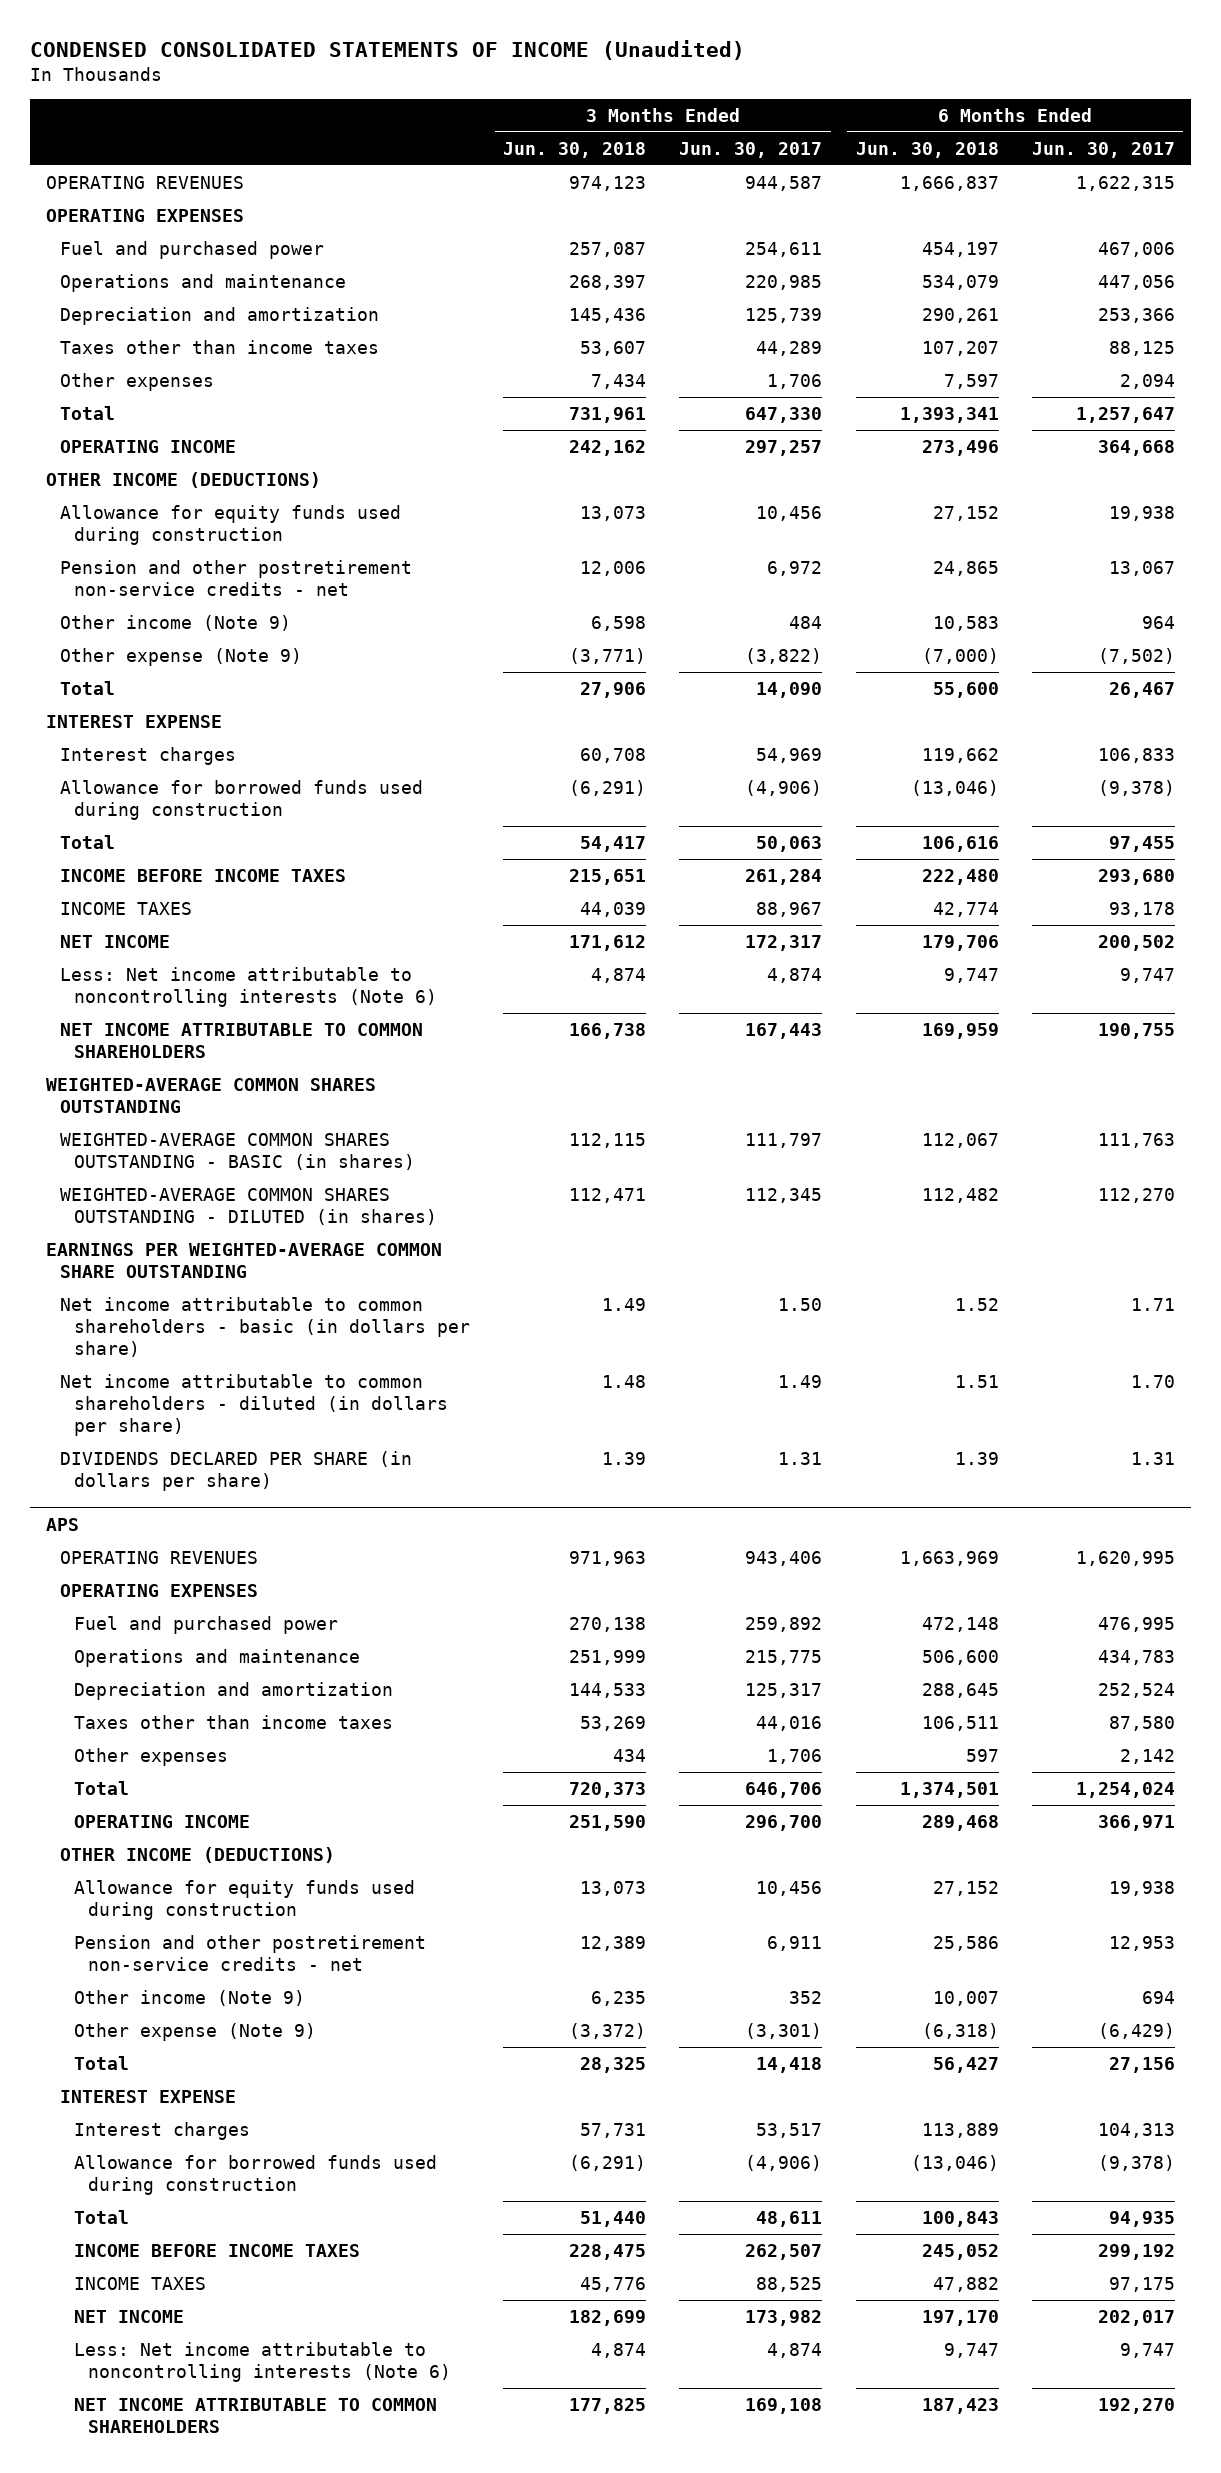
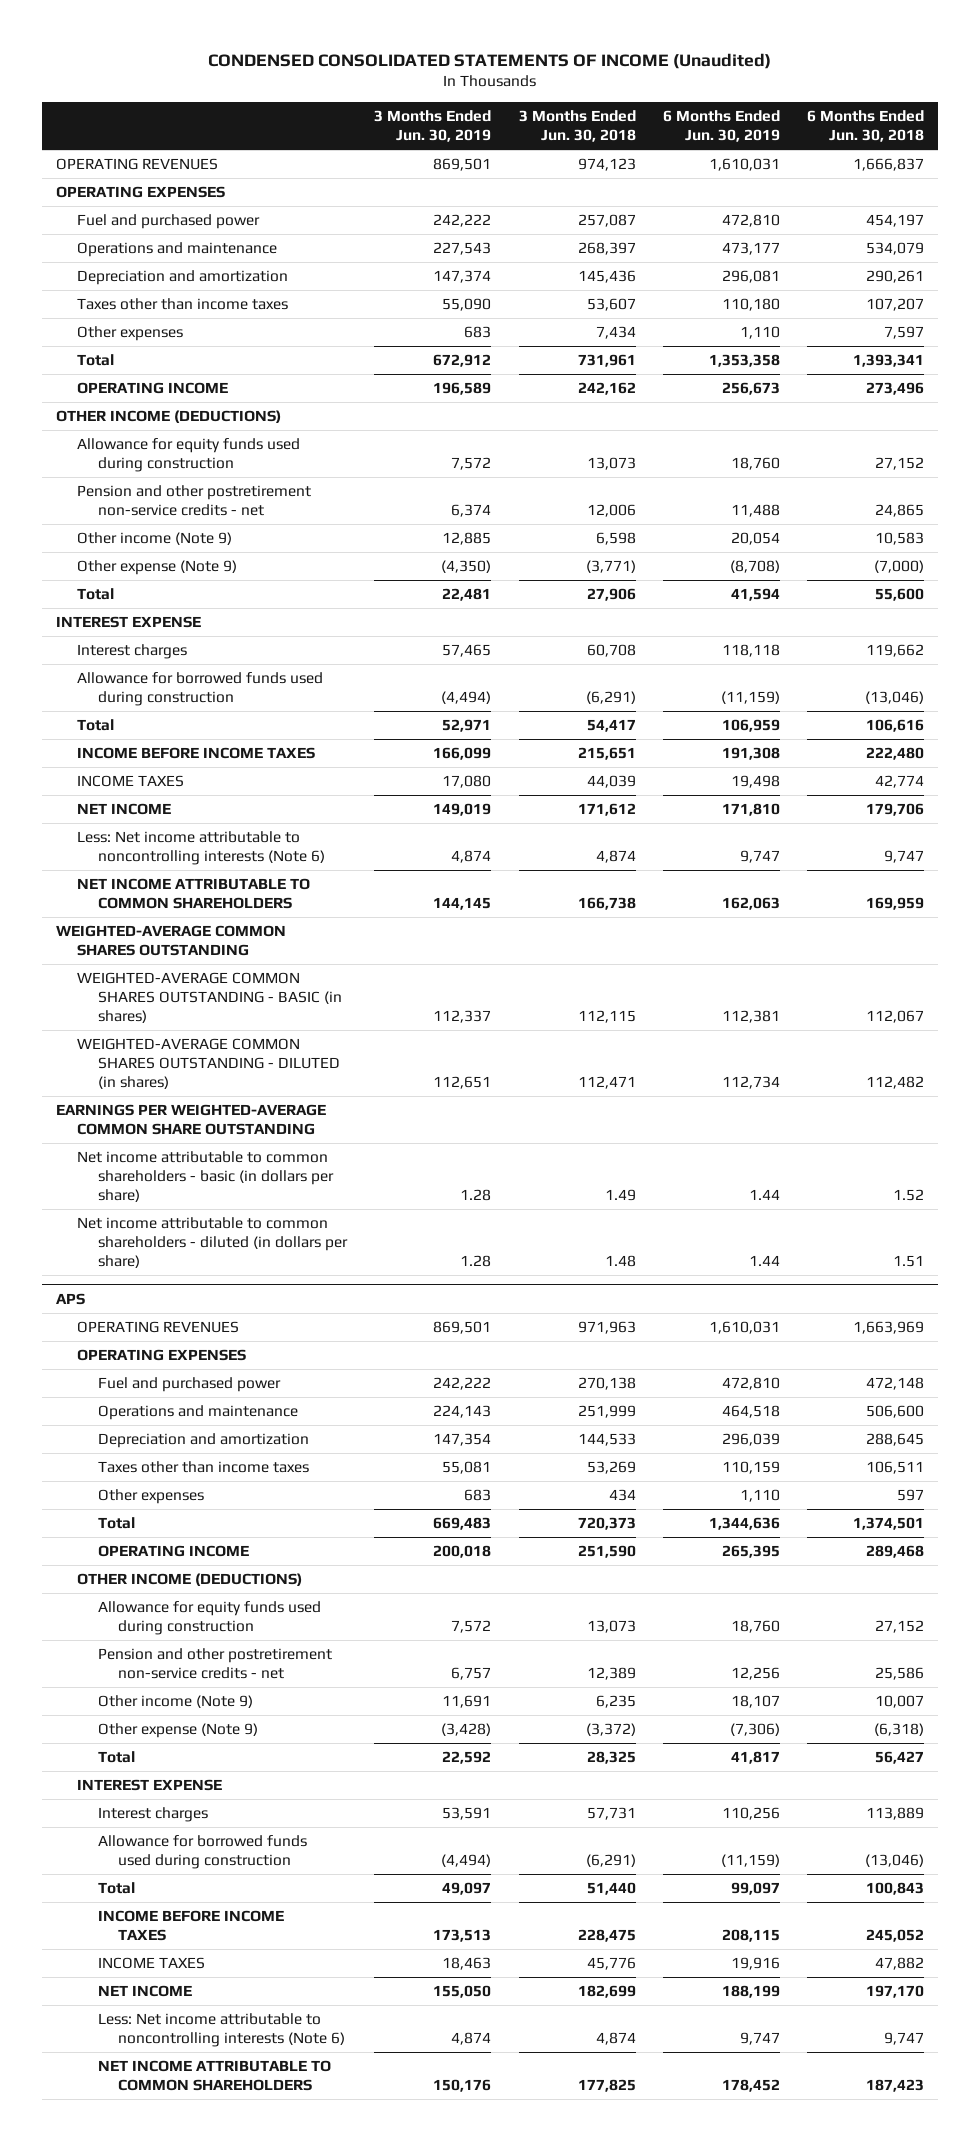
- | 3 Months Ended Jun. 30, 2018 | 3 Months Ended Jun. 30, 2017 | 6 Months Ended Jun. 30, 2018 | 6 Months Ended Jun. 30, 2017
+ | 3 Months Ended Jun. 30, 2019 | 3 Months Ended Jun. 30, 2018 | 6 Months Ended Jun. 30, 2019 | 6 Months Ended Jun. 30, 2018
- DIVIDENDS DECLARED PER SHARE (in dollars per share) | 1.39 | 1.31 | 1.39 | 1.31

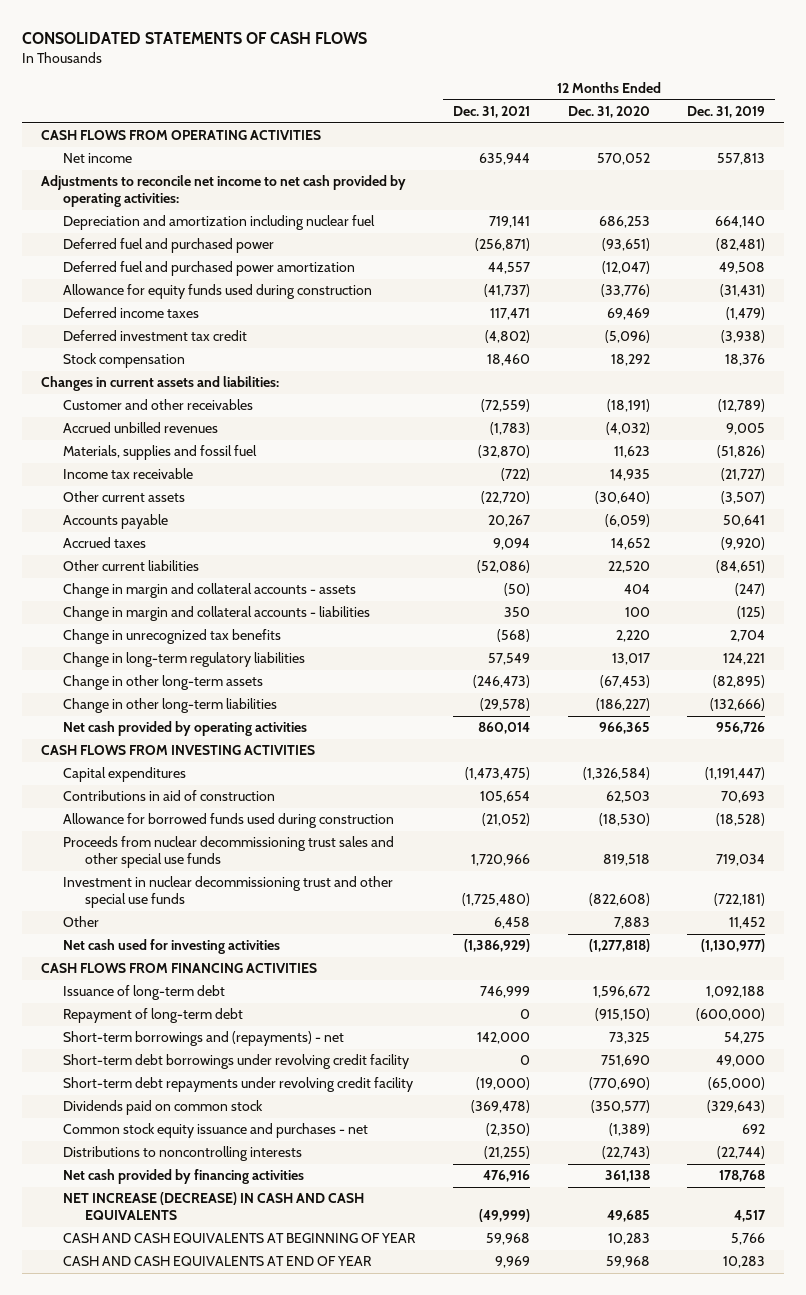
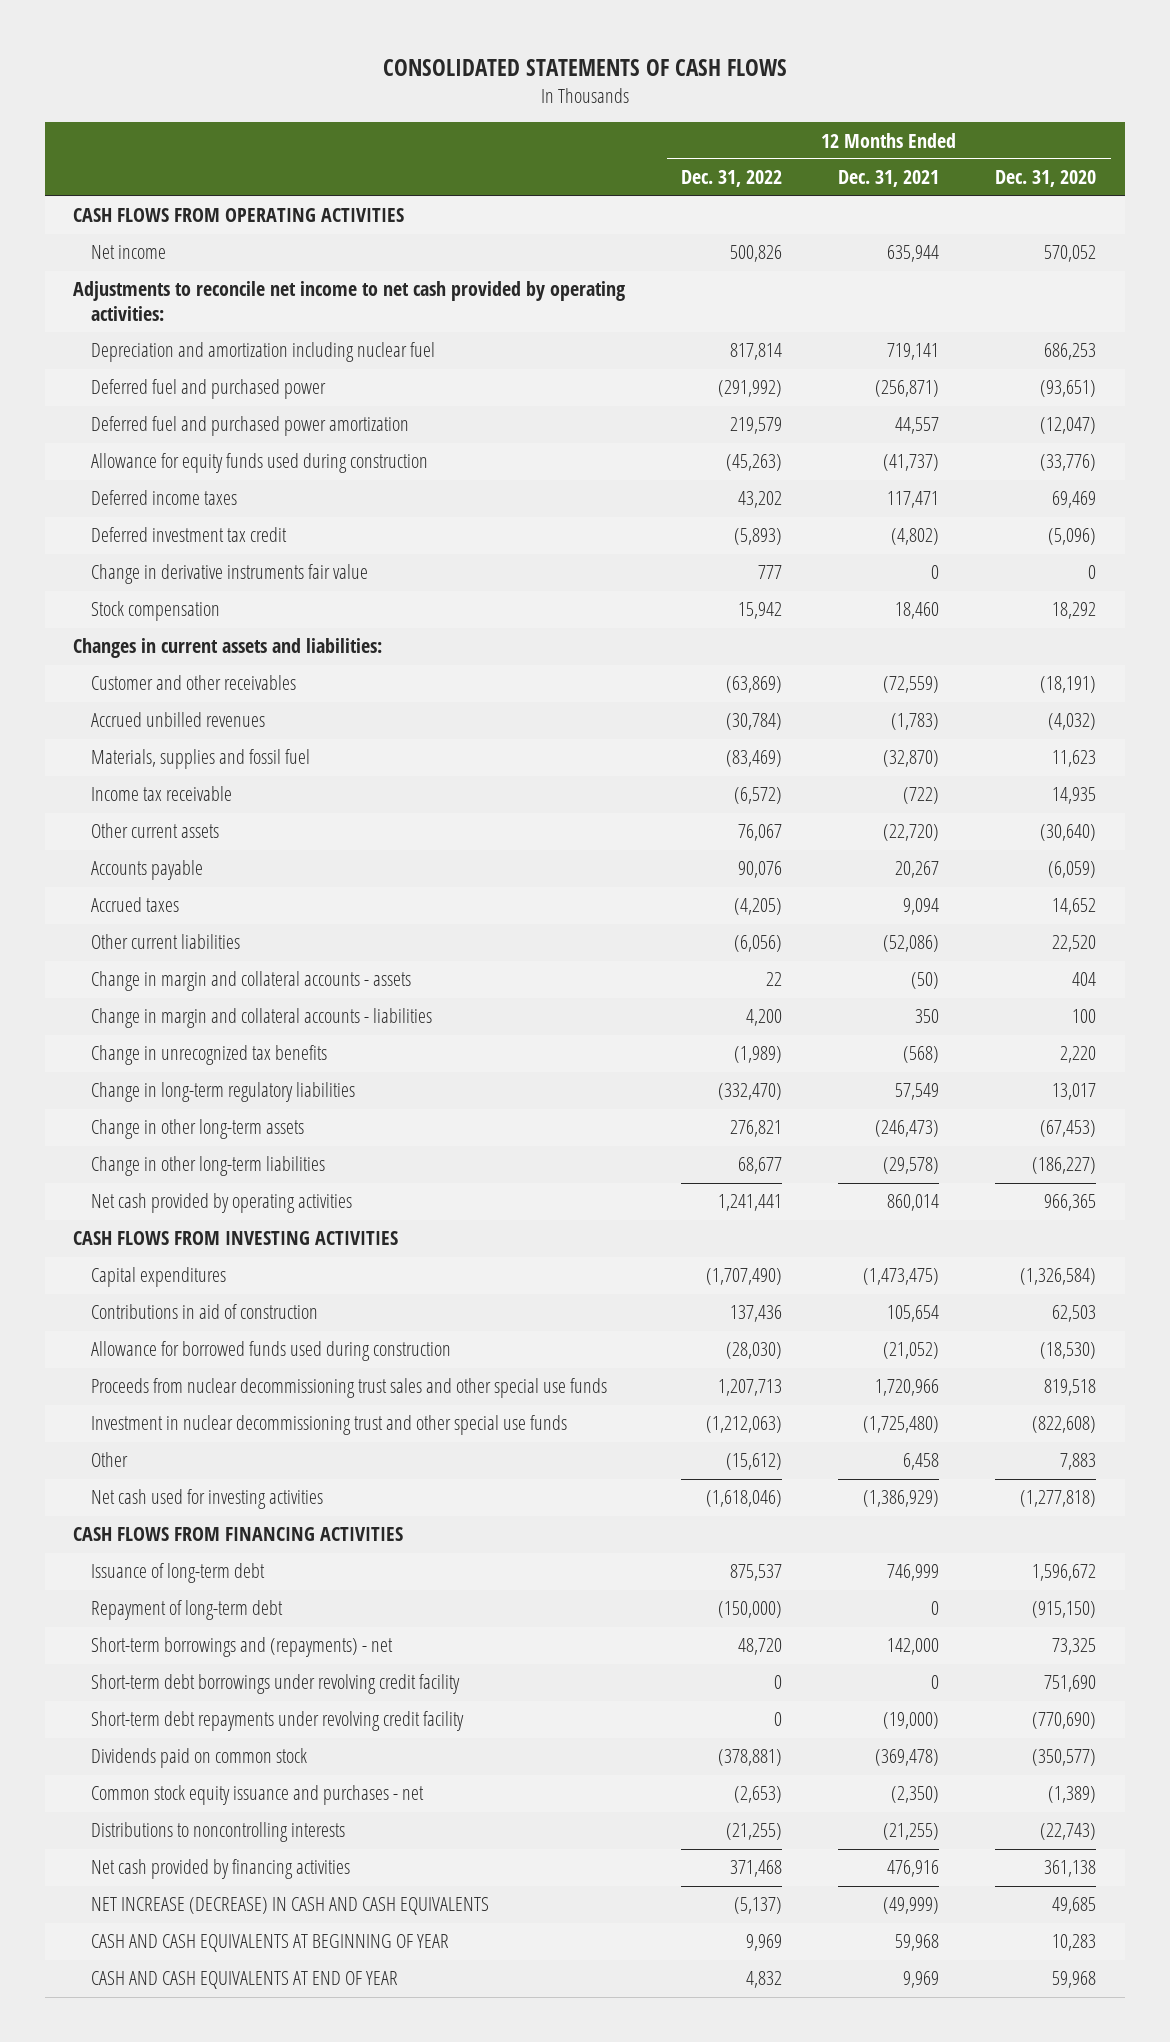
- | 12 Months Ended Dec. 31, 2021 | 12 Months Ended Dec. 31, 2020 | 12 Months Ended Dec. 31, 2019
+ | 12 Months Ended Dec. 31, 2022 | 12 Months Ended Dec. 31, 2021 | 12 Months Ended Dec. 31, 2020
+ Change in derivative instruments fair value | 777 | 0 | 0

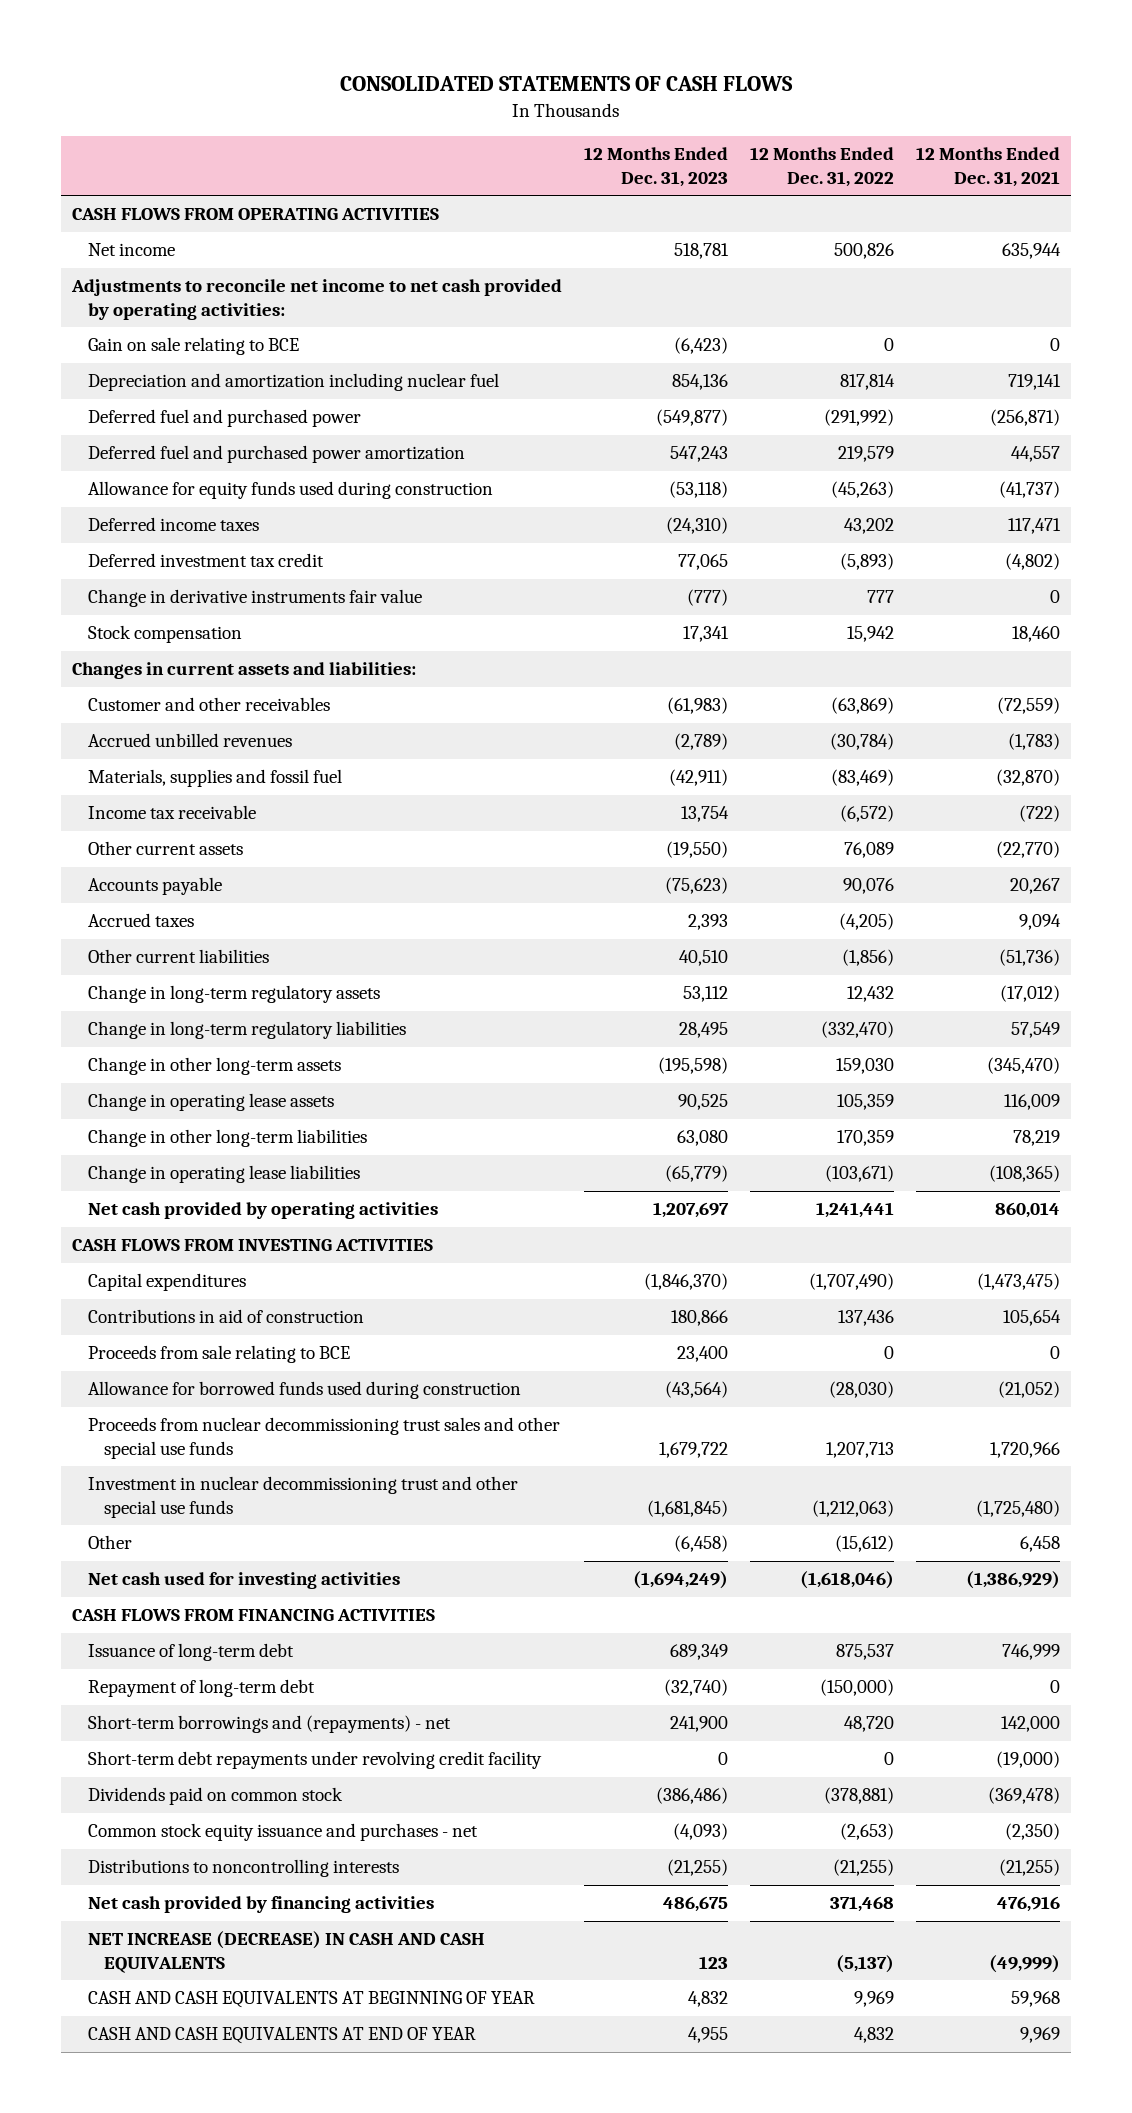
- | 12 Months Ended Dec. 31, 2022 | 12 Months Ended Dec. 31, 2021 | 12 Months Ended Dec. 31, 2020
+ | 12 Months Ended Dec. 31, 2023 | 12 Months Ended Dec. 31, 2022 | 12 Months Ended Dec. 31, 2021
+ Gain on sale relating to BCE | (6,423) | 0 | 0
- Other current assets | 76,067 | (22,720) | (30,640)
+ Other current assets | (19,550) | 76,089 | (22,770)
- Other current liabilities | (6,056) | (52,086) | 22,520
- Change in margin and collateral accounts - assets | 22 | (50) | 404
- Change in margin and collateral accounts - liabilities | 4,200 | 350 | 100
- Change in unrecognized tax benefits | (1,989) | (568) | 2,220
+ Other current liabilities | 40,510 | (1,856) | (51,736)
+ Change in long-term regulatory assets | 53,112 | 12,432 | (17,012)
- Change in other long-term assets | 276,821 | (246,473) | (67,453)
- Change in other long-term liabilities | 68,677 | (29,578) | (186,227)
+ Change in other long-term assets | (195,598) | 159,030 | (345,470)
+ Change in operating lease assets | 90,525 | 105,359 | 116,009
+ Change in other long-term liabilities | 63,080 | 170,359 | 78,219
+ Change in operating lease liabilities | (65,779) | (103,671) | (108,365)
+ Proceeds from sale relating to BCE | 23,400 | 0 | 0
- Short-term debt borrowings under revolving credit facility | 0 | 0 | 751,690

